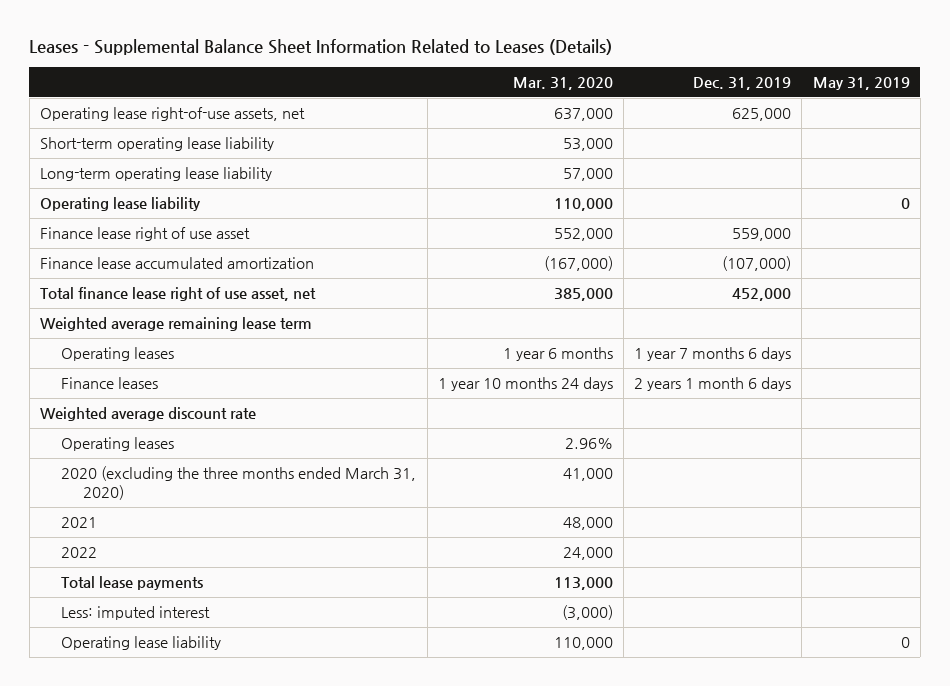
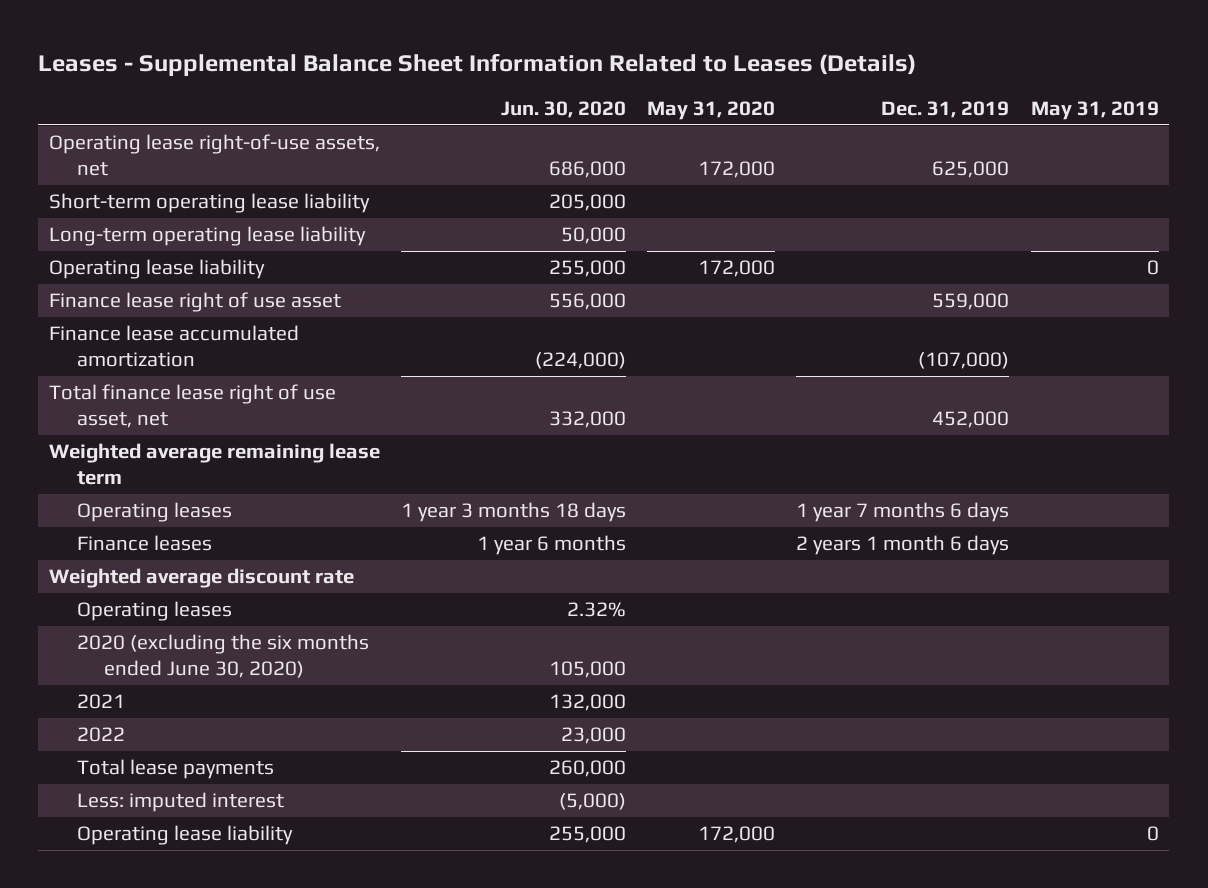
- | Mar. 31, 2020 | Dec. 31, 2019 | May 31, 2019
+ | Jun. 30, 2020 | May 31, 2020 | Dec. 31, 2019 | May 31, 2019
- 2020 (excluding the three months ended March 31, 2020) | 41,000 | |
+ 2020 (excluding the six months ended June 30, 2020) | 105,000 | | |

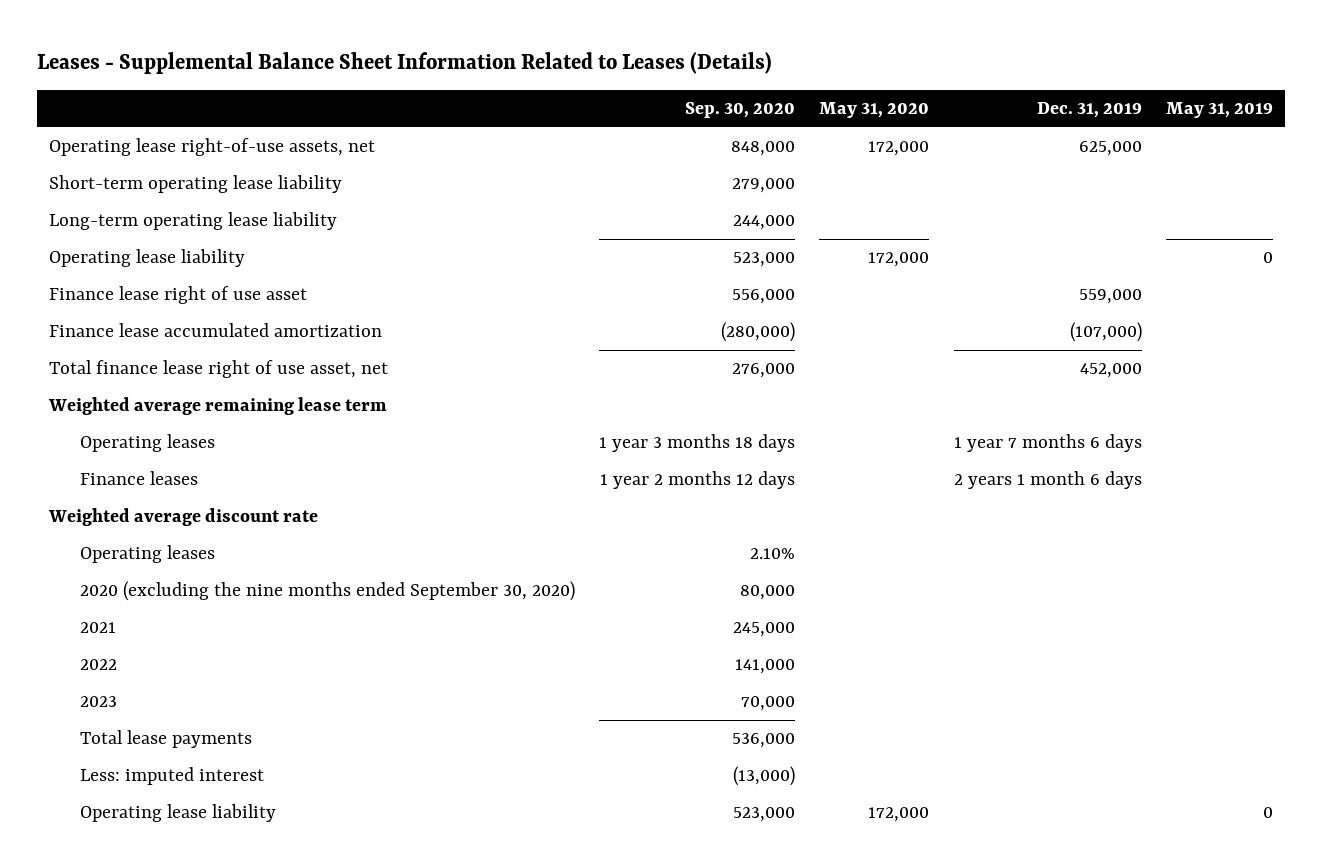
- | Jun. 30, 2020 | May 31, 2020 | Dec. 31, 2019 | May 31, 2019
+ | Sep. 30, 2020 | May 31, 2020 | Dec. 31, 2019 | May 31, 2019
- 2020 (excluding the six months ended June 30, 2020) | 105,000 | | |
+ 2020 (excluding the nine months ended September 30, 2020) | 80,000 | | |
+ 2023 | 70,000 | | |

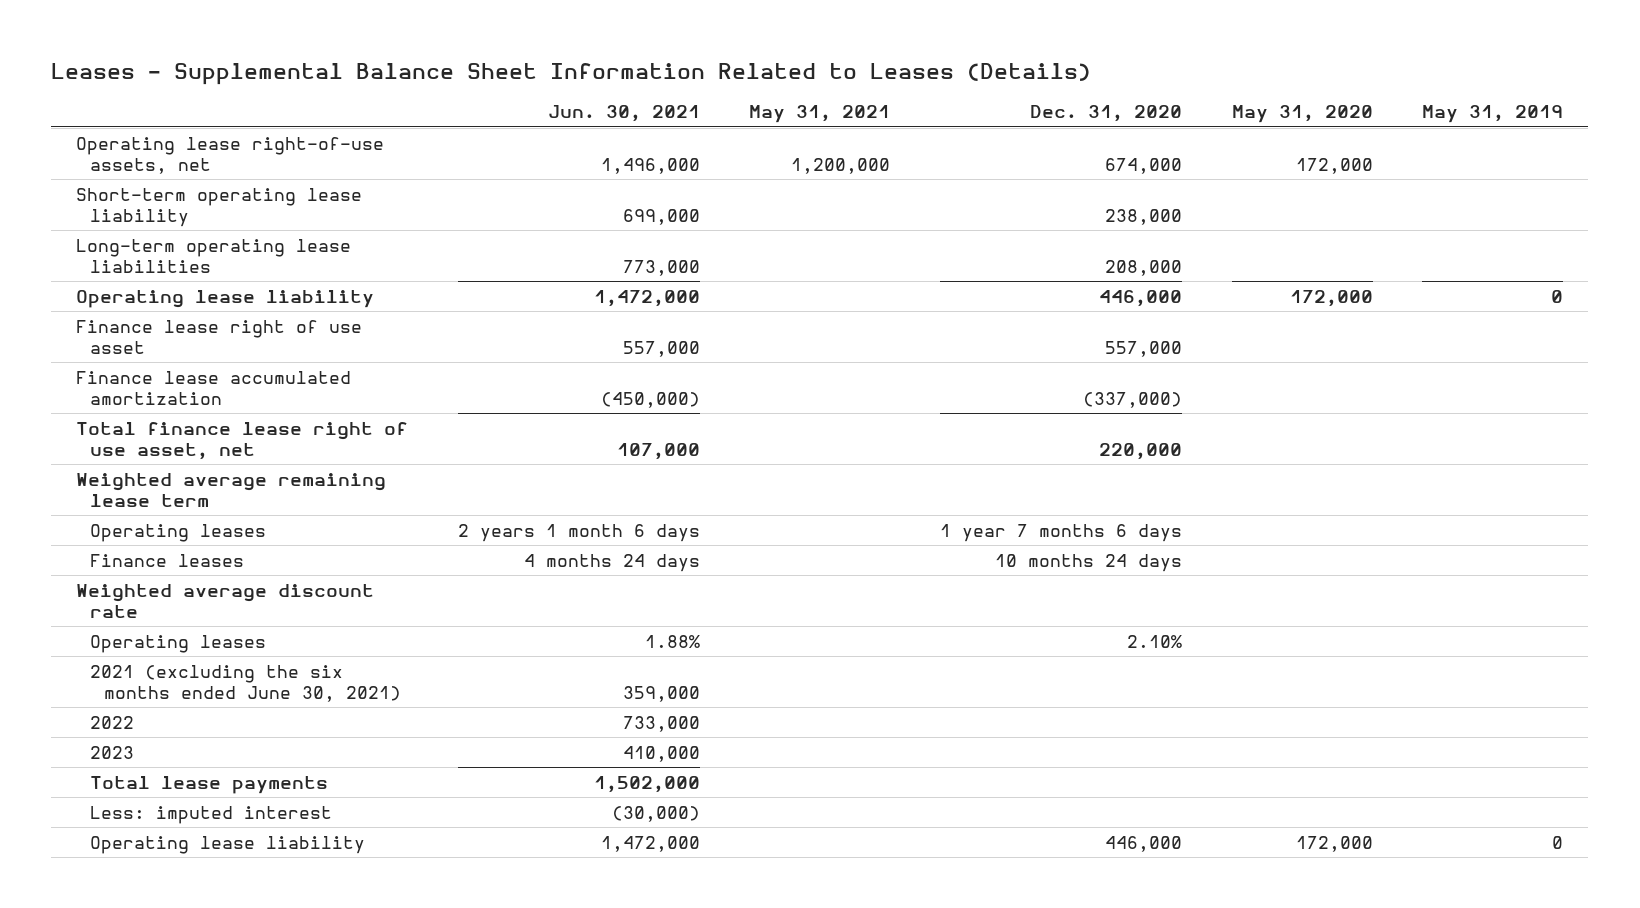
- | Sep. 30, 2020 | May 31, 2020 | Dec. 31, 2019 | May 31, 2019
+ | Jun. 30, 2021 | May 31, 2021 | Dec. 31, 2020 | May 31, 2020 | May 31, 2019
- Long-term operating lease liability | 244,000 | | |
+ Long-term operating lease liabilities | 773,000 | | 208,000 | |
- 2020 (excluding the nine months ended September 30, 2020) | 80,000 | | |
- 2021 | 245,000 | | |
+ 2021 (excluding the six months ended June 30, 2021) | 359,000 | | | |

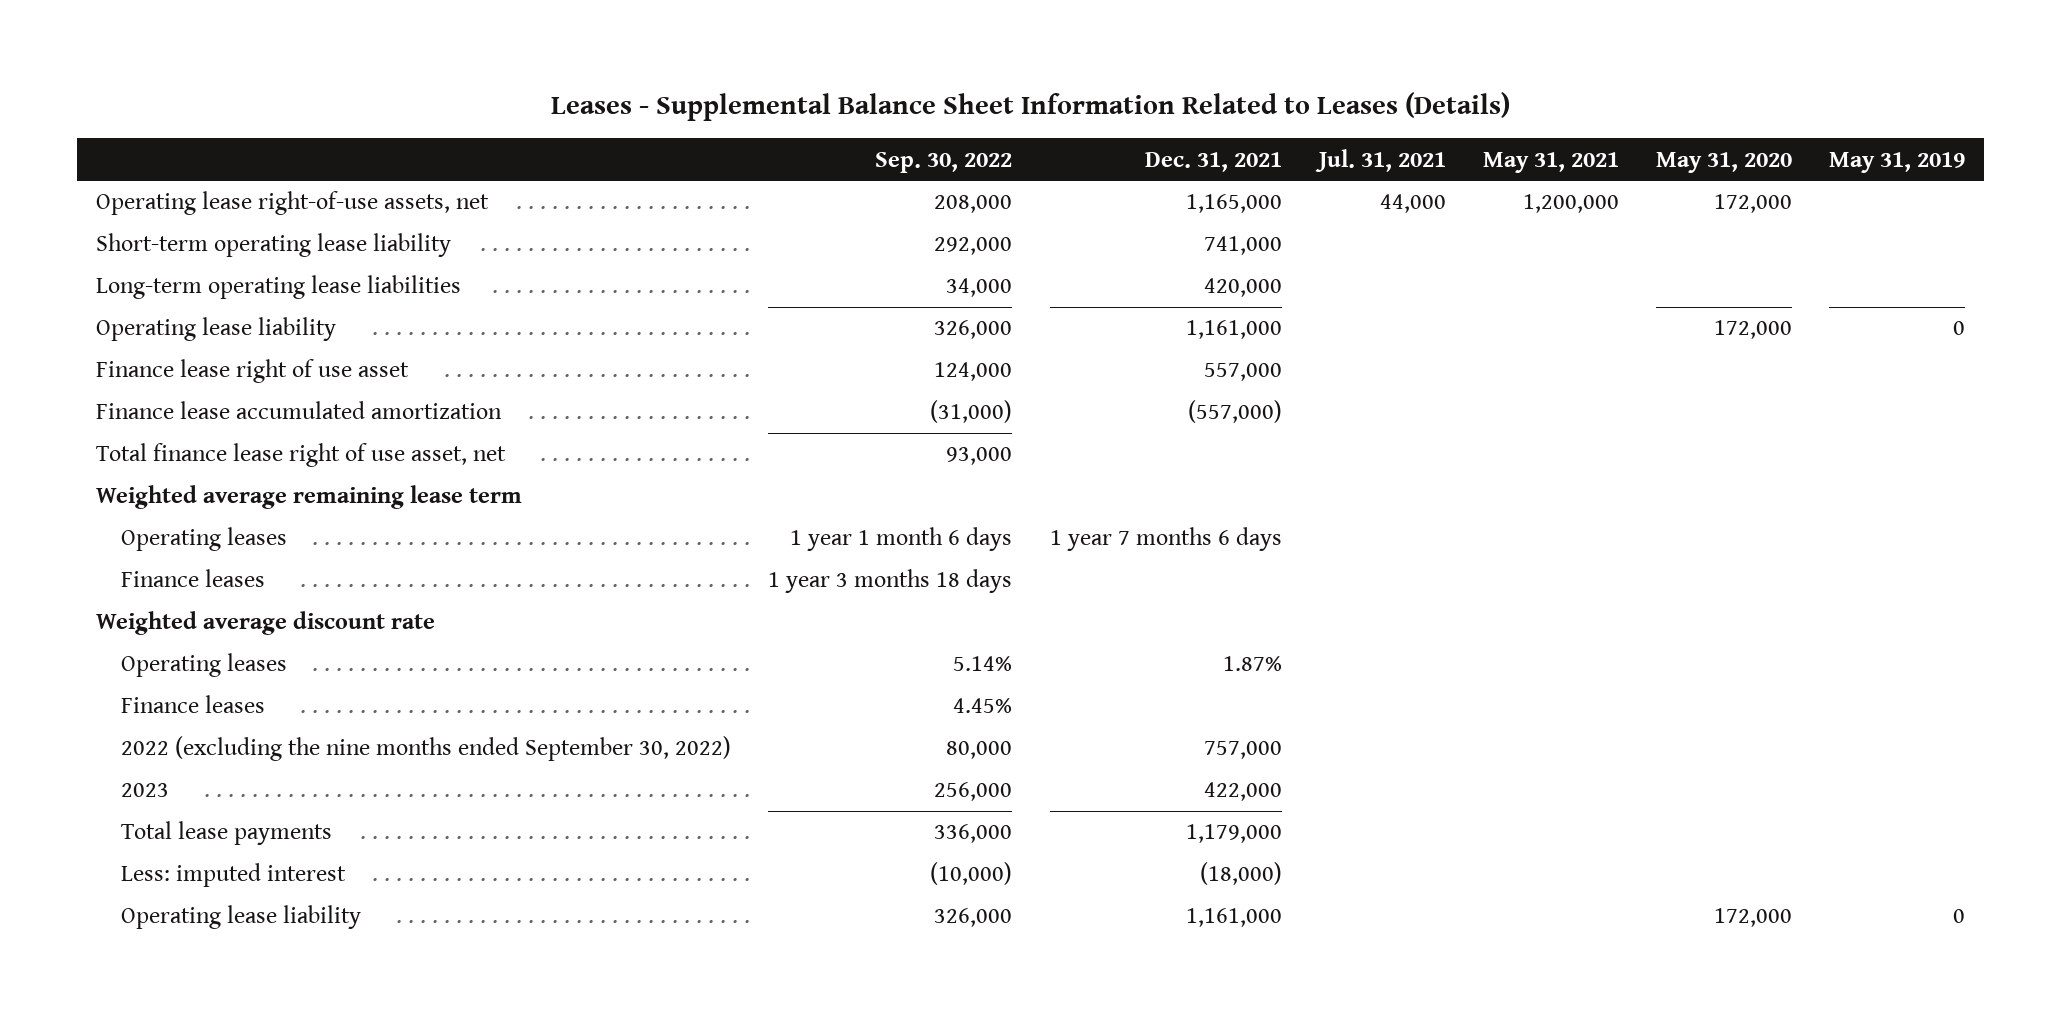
- | Jun. 30, 2021 | May 31, 2021 | Dec. 31, 2020 | May 31, 2020 | May 31, 2019
+ | Sep. 30, 2022 | Dec. 31, 2021 | Jul. 31, 2021 | May 31, 2021 | May 31, 2020 | May 31, 2019
- 2021 (excluding the six months ended June 30, 2021) | 359,000 | | | |
- 2022 | 733,000 | | | |
+ Finance leases | 4.45% | | | | |
+ 2022 (excluding the nine months ended September 30, 2022) | 80,000 | 757,000 | | | |

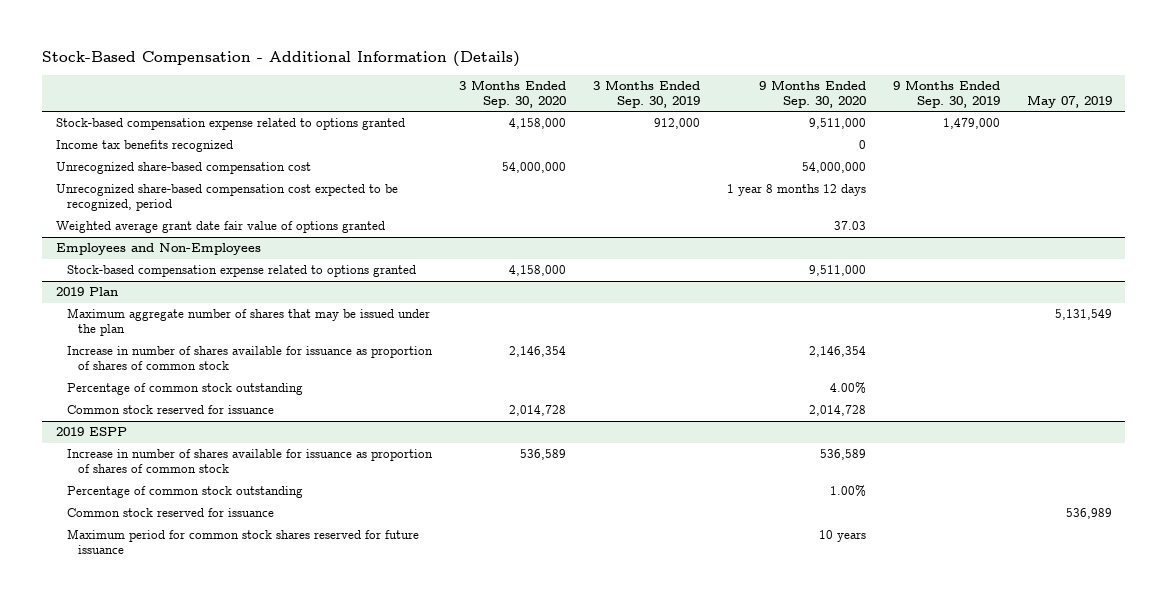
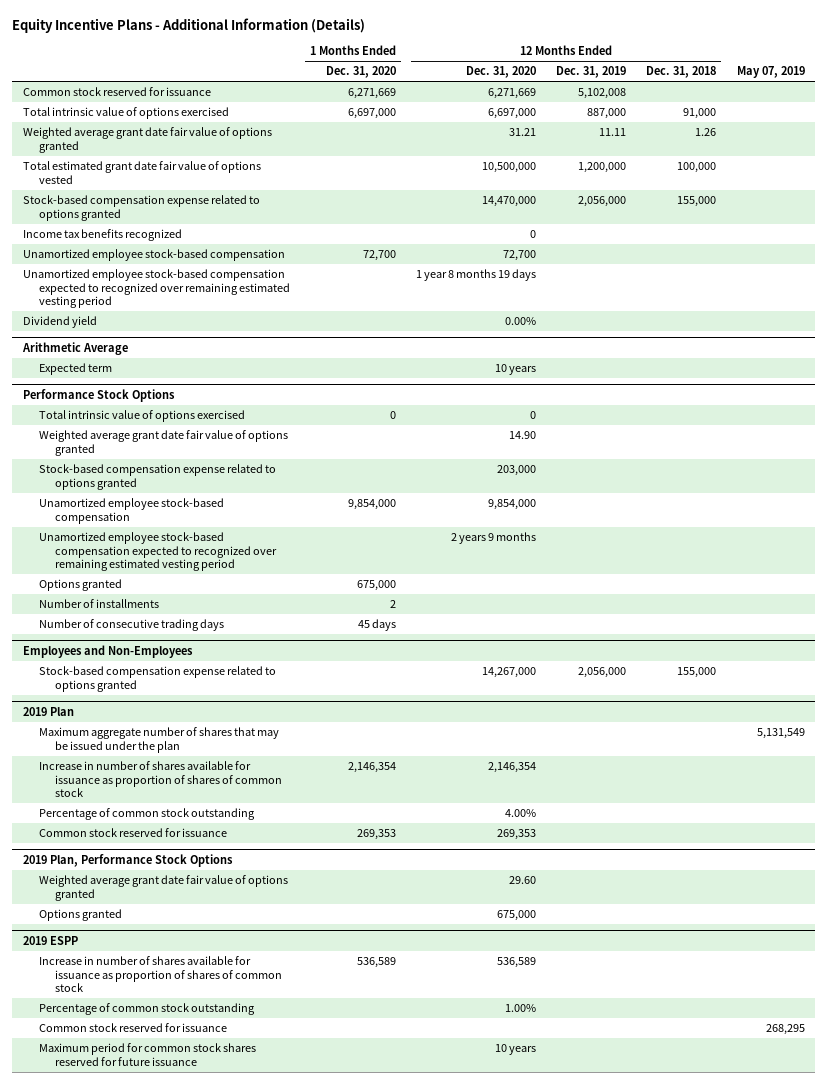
- Stock-Based Compensation - Additional Information (Details)
+ Equity Incentive Plans - Additional Information (Details)
- | 3 Months Ended Sep. 30, 2020 | 3 Months Ended Sep. 30, 2019 | 9 Months Ended Sep. 30, 2020 | 9 Months Ended Sep. 30, 2019 | May 07, 2019
+ | 1 Months Ended Dec. 31, 2020 | 12 Months Ended Dec. 31, 2020 | 12 Months Ended Dec. 31, 2019 | 12 Months Ended Dec. 31, 2018 | May 07, 2019
+ Common stock reserved for issuance | 6,271,669 | 6,271,669 | 5,102,008 | |
+ Total intrinsic value of options exercised | 6,697,000 | 6,697,000 | 887,000 | 91,000 |
moved up: Weighted average grant date fair value of options granted | | 31.21 | 11.11 | 1.26 |
+ Total estimated grant date fair value of options vested | | 10,500,000 | 1,200,000 | 100,000 |
- Unrecognized share-based compensation cost | 54,000,000 | | 54,000,000 | |
- Unrecognized share-based compensation cost expected to be recognized, period | | | 1 year 8 months 12 days | |
+ Unamortized employee stock-based compensation | 72,700 | 72,700 | | |
+ Unamortized employee stock-based compensation expected to recognized over remaining estimated vesting period | | 1 year 8 months 19 days | | |
+ Dividend yield | | 0.00% | | |
+ Arithmetic Average
+ Expected term | | 10 years | | |
+ Performance Stock Options
+ Total intrinsic value of options exercised | 0 | 0 | | |
+ Weighted average grant date fair value of options granted | | 14.90 | | |
+ Stock-based compensation expense related to options granted | | 203,000 | | |
+ Unamortized employee stock-based compensation | 9,854,000 | 9,854,000 | | |
+ Unamortized employee stock-based compensation expected to recognized over remaining estimated vesting period | | 2 years 9 months | | |
+ Options granted | 675,000 | | | |
+ Number of installments | 2 | | | |
+ Number of consecutive trading days | 45 days | | | |
+ 2019 Plan, Performance Stock Options
+ Weighted average grant date fair value of options granted | | 29.60 | | |
+ Options granted | | 675,000 | | |
@ 2019 ESPP
- Common stock reserved for issuance | | | | | 536,989
+ Common stock reserved for issuance | | | | | 268,295

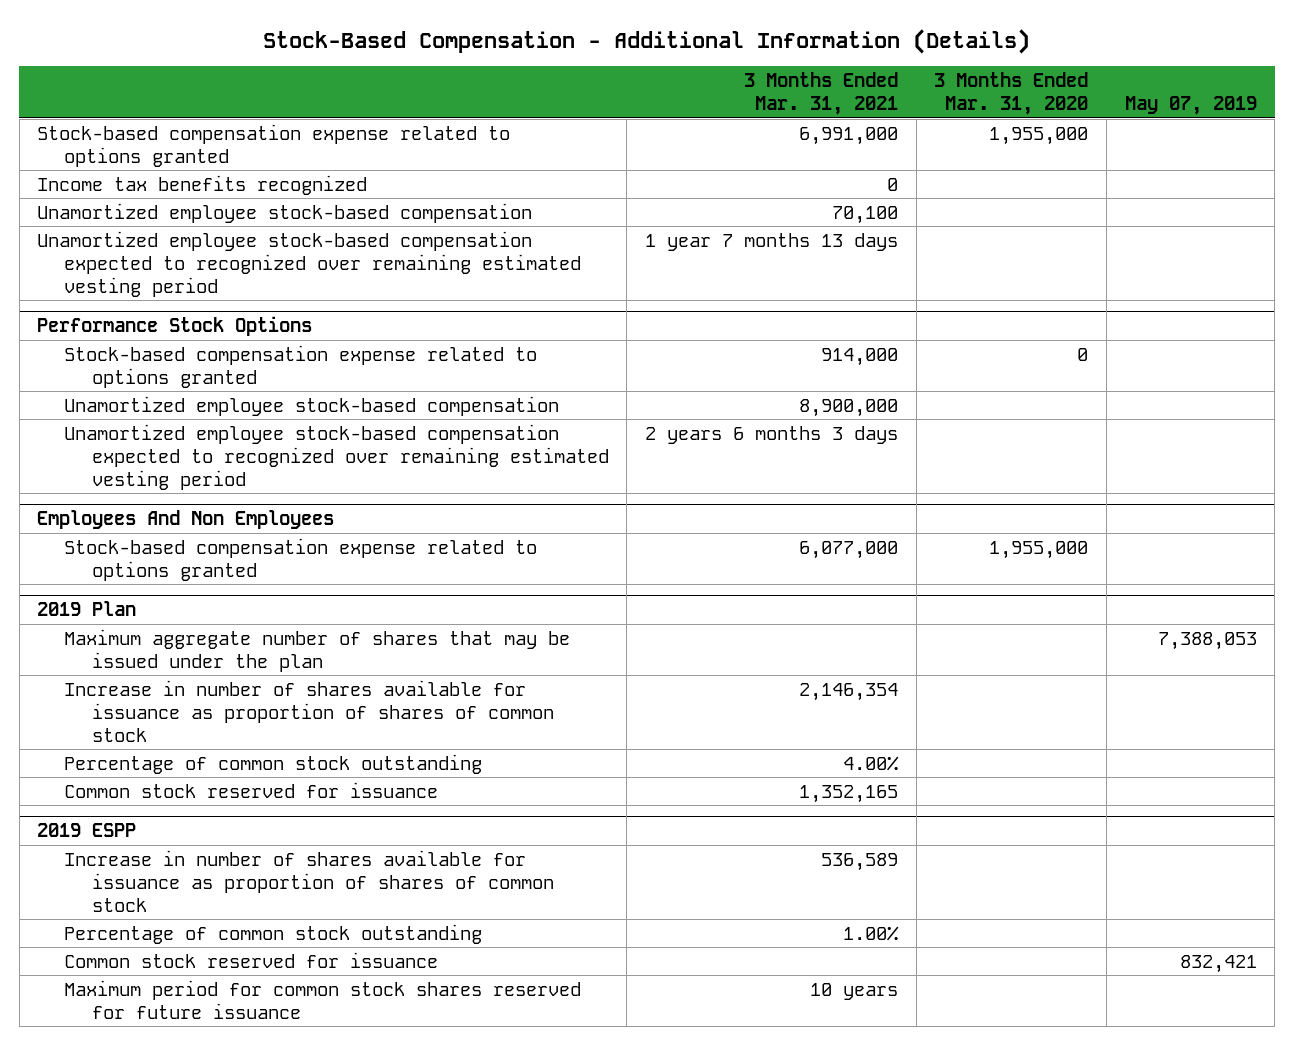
- Equity Incentive Plans - Additional Information (Details)
+ Stock-Based Compensation - Additional Information (Details)
- | 1 Months Ended Dec. 31, 2020 | 12 Months Ended Dec. 31, 2020 | 12 Months Ended Dec. 31, 2019 | 12 Months Ended Dec. 31, 2018 | May 07, 2019
+ | 3 Months Ended Mar. 31, 2021 | 3 Months Ended Mar. 31, 2020 | May 07, 2019
- Common stock reserved for issuance | 6,271,669 | 6,271,669 | 5,102,008 | |
- Total intrinsic value of options exercised | 6,697,000 | 6,697,000 | 887,000 | 91,000 |
- Weighted average grant date fair value of options granted | | 31.21 | 11.11 | 1.26 |
- Total estimated grant date fair value of options vested | | 10,500,000 | 1,200,000 | 100,000 |
- Dividend yield | | 0.00% | | |
- Arithmetic Average
- Expected term | | 10 years | | |
@ Performance Stock Options
- Total intrinsic value of options exercised | 0 | 0 | | |
- Weighted average grant date fair value of options granted | | 14.90 | | |
- Options granted | 675,000 | | | |
- Number of installments | 2 | | | |
- Number of consecutive trading days | 45 days | | | |
- Employees and Non-Employees
+ Employees And Non Employees
@ 2019 Plan
- Maximum aggregate number of shares that may be issued under the plan | | | | | 5,131,549
+ Maximum aggregate number of shares that may be issued under the plan | | | 7,388,053
- 2019 Plan, Performance Stock Options
- Weighted average grant date fair value of options granted | | 29.60 | | |
- Options granted | | 675,000 | | |
@ 2019 ESPP
- Common stock reserved for issuance | | | | | 268,295
+ Common stock reserved for issuance | | | 832,421

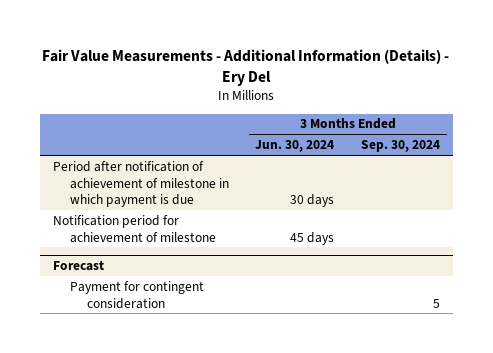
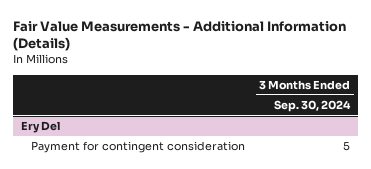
- Fair Value Measurements - Additional Information (Details) - Ery Del
+ Fair Value Measurements - Additional Information (Details)
- | 3 Months Ended Jun. 30, 2024 | 3 Months Ended Sep. 30, 2024
+ | 3 Months Ended Sep. 30, 2024
- Period after notification of achievement of milestone in which payment is due | 30 days |
- Notification period for achievement of milestone | 45 days |
- Forecast
+ Ery Del

